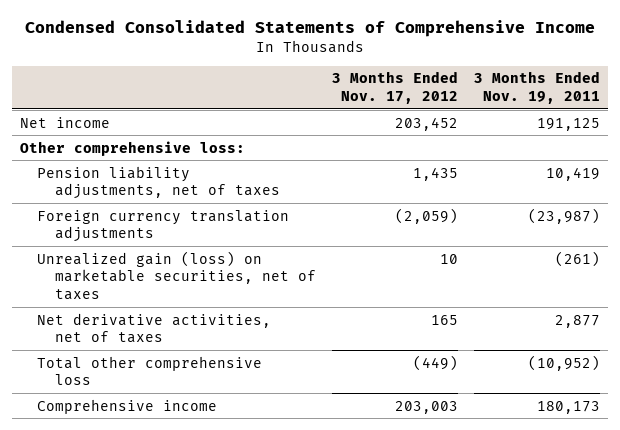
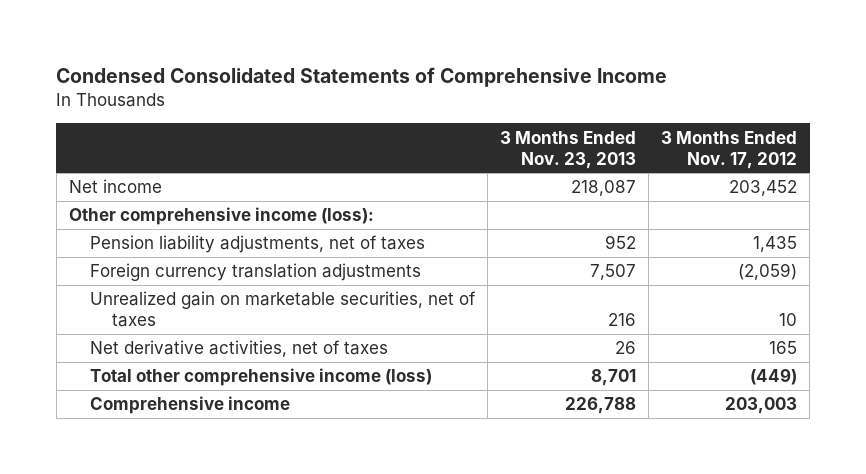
- | 3 Months Ended Nov. 17, 2012 | 3 Months Ended Nov. 19, 2011
+ | 3 Months Ended Nov. 23, 2013 | 3 Months Ended Nov. 17, 2012
- Other comprehensive loss:
+ Other comprehensive income (loss):
- Unrealized gain (loss) on marketable securities, net of taxes | 10 | (261)
+ Unrealized gain on marketable securities, net of taxes | 216 | 10
- Total other comprehensive loss | (449) | (10,952)
+ Total other comprehensive income (loss) | 8,701 | (449)

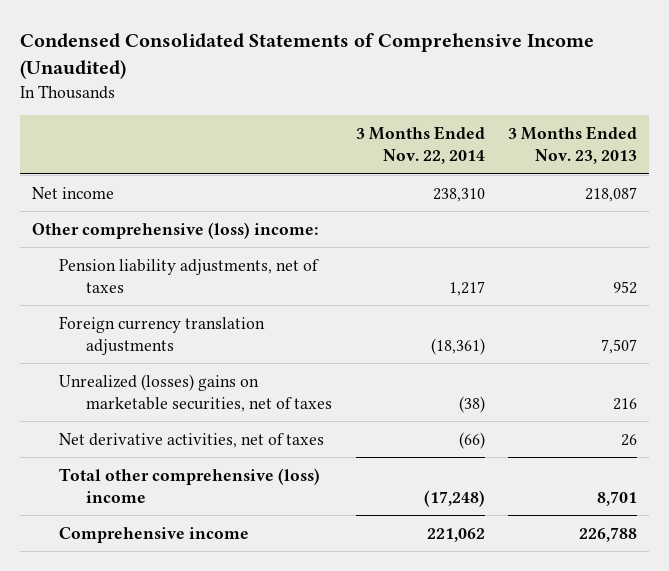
- Condensed Consolidated Statements of Comprehensive Income
+ Condensed Consolidated Statements of Comprehensive Income (Unaudited)
- | 3 Months Ended Nov. 23, 2013 | 3 Months Ended Nov. 17, 2012
+ | 3 Months Ended Nov. 22, 2014 | 3 Months Ended Nov. 23, 2013
- Other comprehensive income (loss):
+ Other comprehensive (loss) income:
- Unrealized gain on marketable securities, net of taxes | 216 | 10
+ Unrealized (losses) gains on marketable securities, net of taxes | (38) | 216
- Total other comprehensive income (loss) | 8,701 | (449)
+ Total other comprehensive (loss) income | (17,248) | 8,701

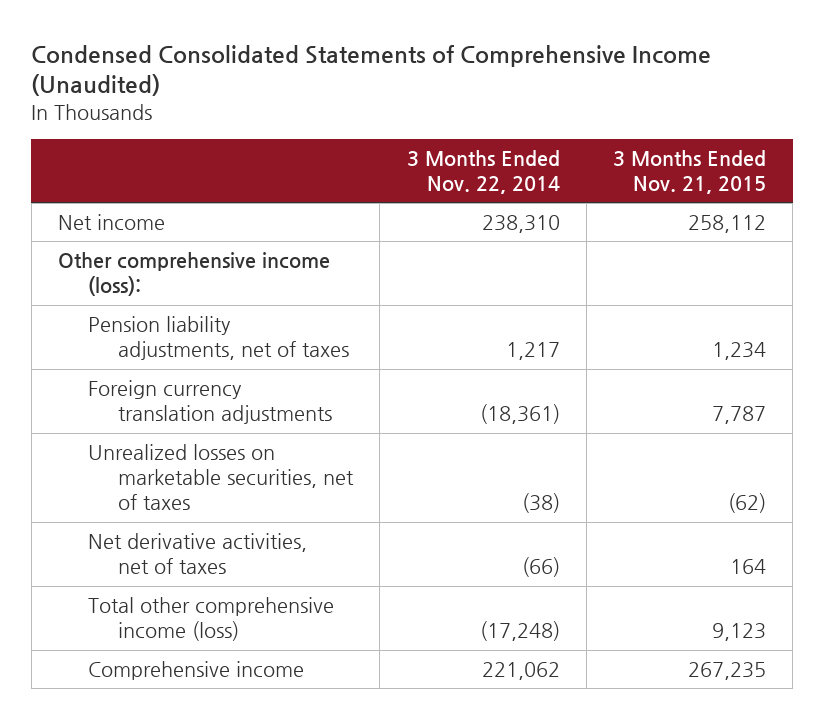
- | 3 Months Ended Nov. 22, 2014 | 3 Months Ended Nov. 23, 2013
+ | 3 Months Ended Nov. 22, 2014 | 3 Months Ended Nov. 21, 2015
- Other comprehensive (loss) income:
+ Other comprehensive income (loss):
- Unrealized (losses) gains on marketable securities, net of taxes | (38) | 216
+ Unrealized losses on marketable securities, net of taxes | (38) | (62)
- Total other comprehensive (loss) income | (17,248) | 8,701
+ Total other comprehensive income (loss) | (17,248) | 9,123

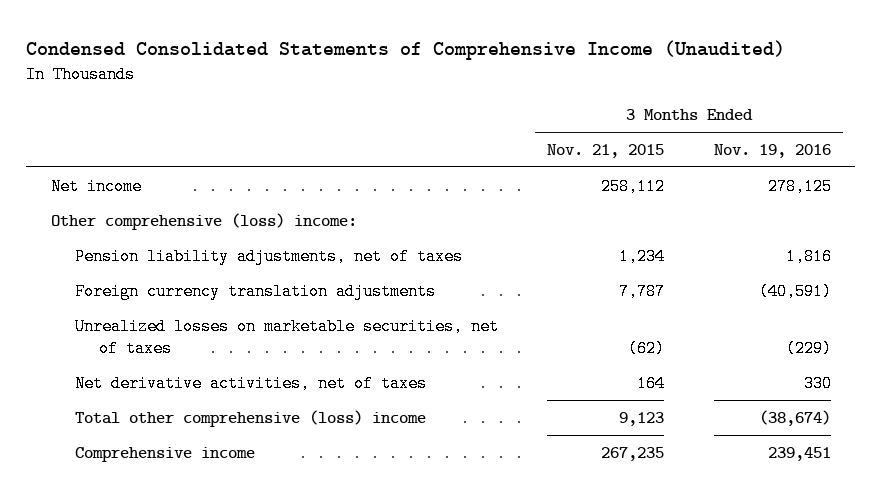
- | 3 Months Ended Nov. 22, 2014 | 3 Months Ended Nov. 21, 2015
+ | 3 Months Ended Nov. 21, 2015 | 3 Months Ended Nov. 19, 2016
- Other comprehensive income (loss):
+ Other comprehensive (loss) income:
- Total other comprehensive income (loss) | (17,248) | 9,123
+ Total other comprehensive (loss) income | 9,123 | (38,674)

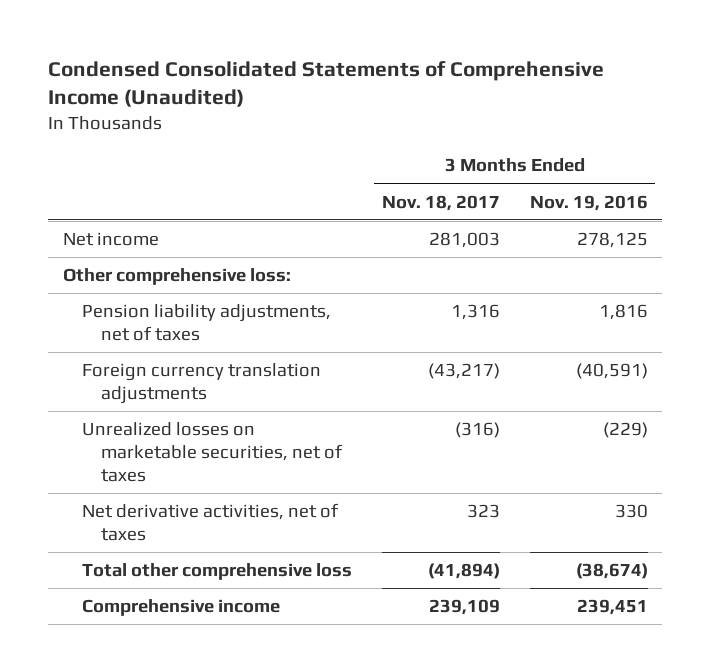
- | 3 Months Ended Nov. 21, 2015 | 3 Months Ended Nov. 19, 2016
+ | 3 Months Ended Nov. 18, 2017 | 3 Months Ended Nov. 19, 2016
- Other comprehensive (loss) income:
+ Other comprehensive loss:
- Total other comprehensive (loss) income | 9,123 | (38,674)
+ Total other comprehensive loss | (41,894) | (38,674)

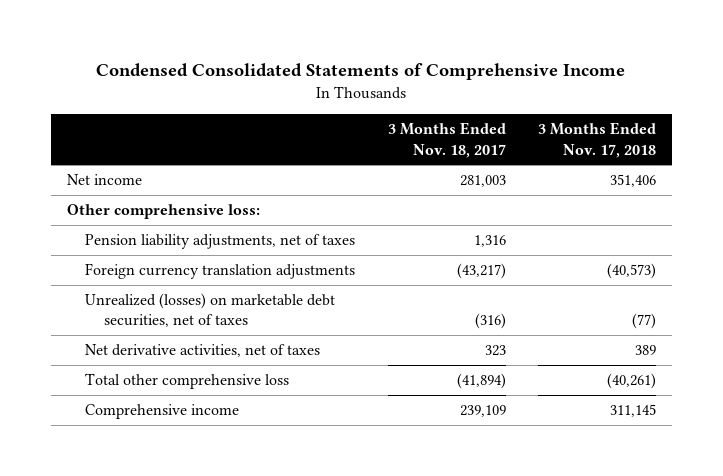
- Condensed Consolidated Statements of Comprehensive Income (Unaudited)
+ Condensed Consolidated Statements of Comprehensive Income
- | 3 Months Ended Nov. 18, 2017 | 3 Months Ended Nov. 19, 2016
+ | 3 Months Ended Nov. 18, 2017 | 3 Months Ended Nov. 17, 2018
- Unrealized losses on marketable securities, net of taxes | (316) | (229)
+ Unrealized (losses) on marketable debt securities, net of taxes | (316) | (77)

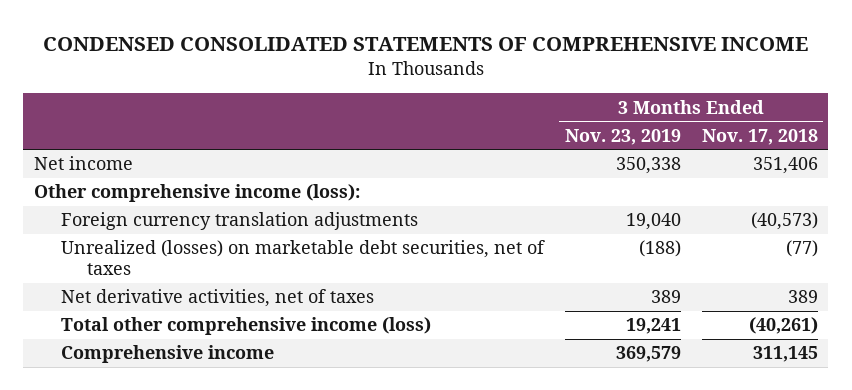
- Condensed Consolidated Statements of Comprehensive Income
+ CONDENSED CONSOLIDATED STATEMENTS OF COMPREHENSIVE INCOME
- | 3 Months Ended Nov. 18, 2017 | 3 Months Ended Nov. 17, 2018
+ | 3 Months Ended Nov. 23, 2019 | 3 Months Ended Nov. 17, 2018
- Other comprehensive loss:
- Pension liability adjustments, net of taxes | 1,316 |
+ Other comprehensive income (loss):
- Total other comprehensive loss | (41,894) | (40,261)
+ Total other comprehensive income (loss) | 19,241 | (40,261)

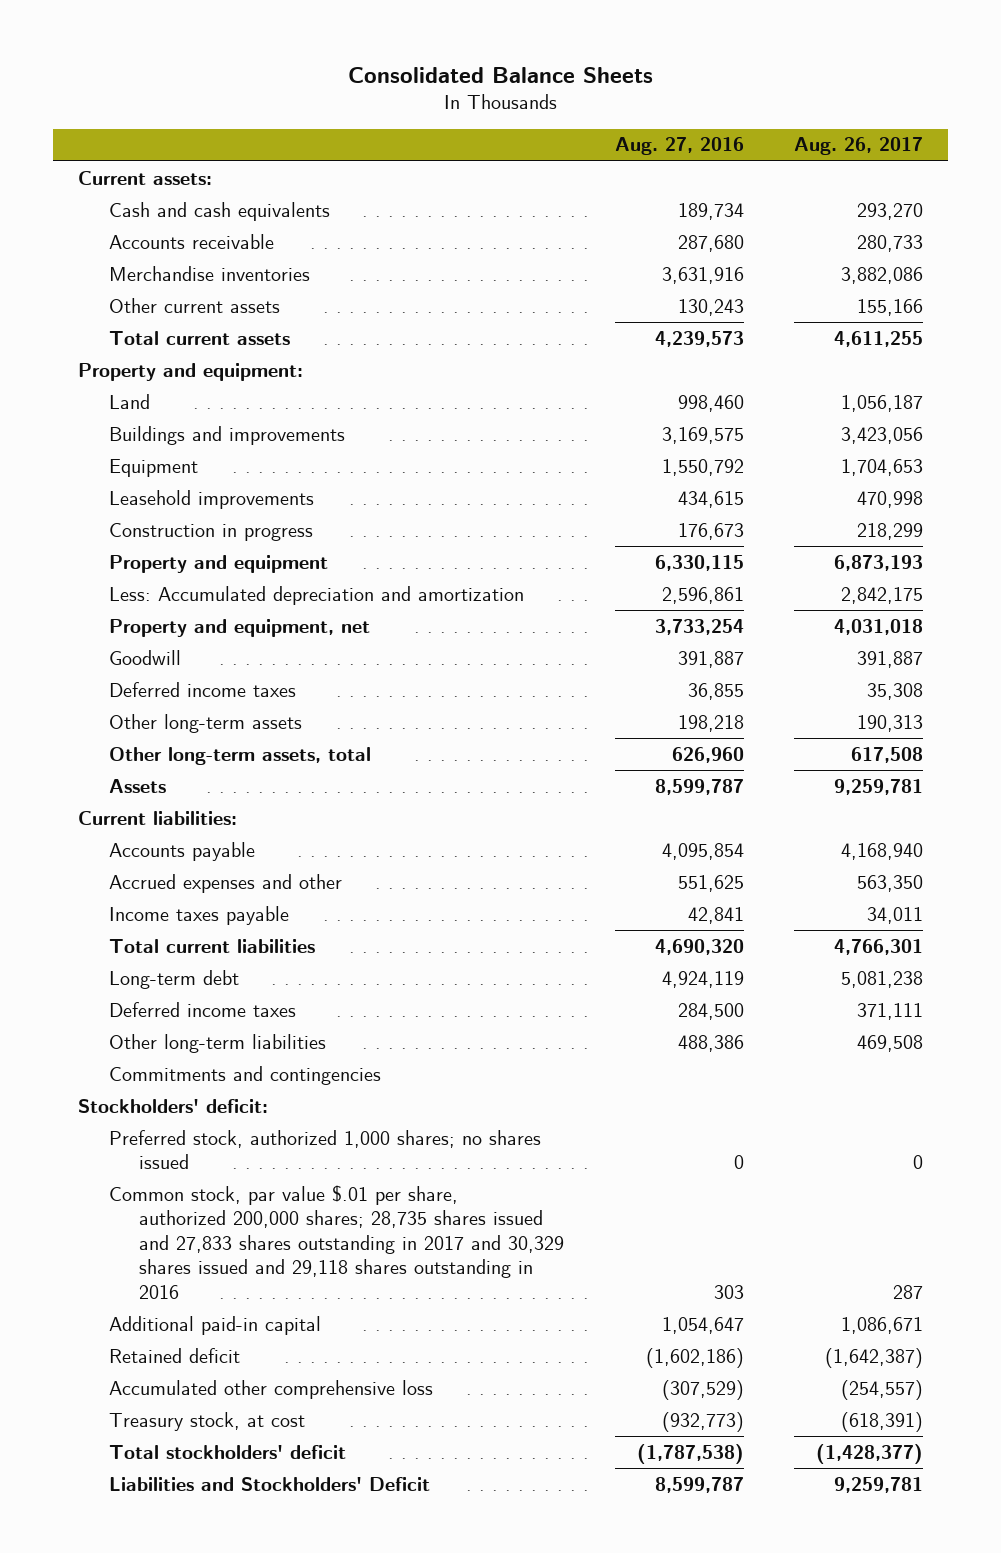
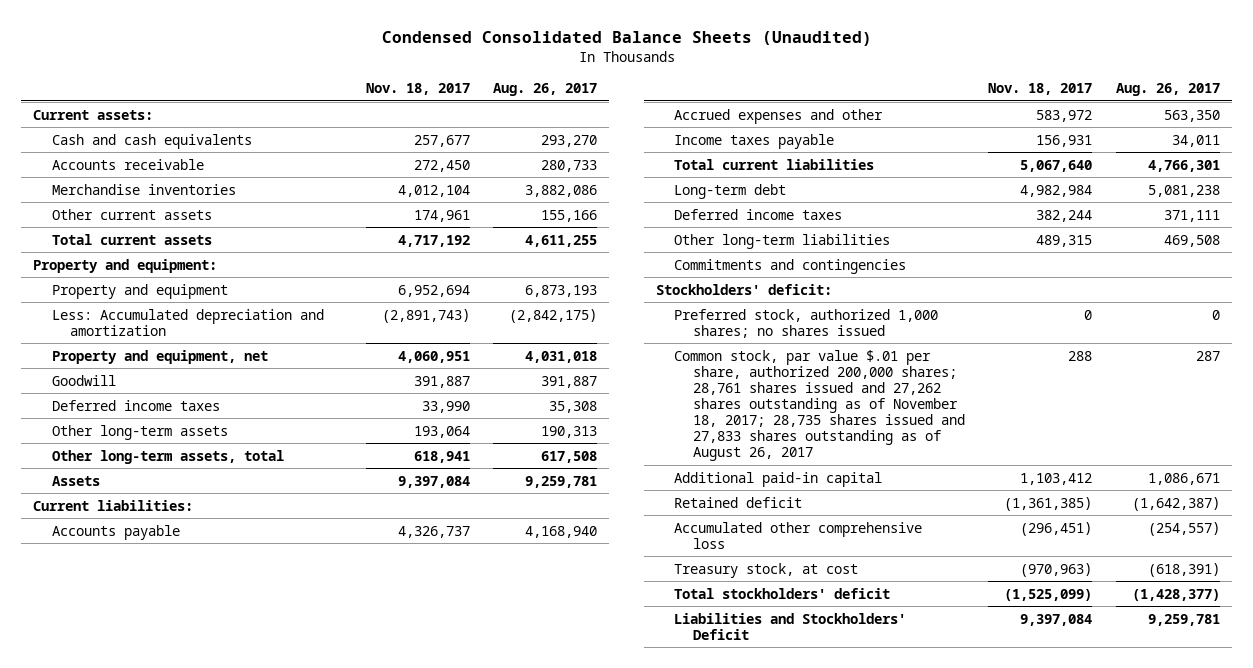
- Consolidated Balance Sheets
+ Condensed Consolidated Balance Sheets (Unaudited)
- | Aug. 27, 2016 | Aug. 26, 2017
+ | Nov. 18, 2017 | Aug. 26, 2017
- Land | 998,460 | 1,056,187
- Buildings and improvements | 3,169,575 | 3,423,056
- Equipment | 1,550,792 | 1,704,653
- Leasehold improvements | 434,615 | 470,998
- Construction in progress | 176,673 | 218,299
- Less: Accumulated depreciation and amortization | 2,596,861 | 2,842,175
+ Less: Accumulated depreciation and amortization | (2,891,743) | (2,842,175)
- Common stock, par value $.01 per share, authorized 200,000 shares; 28,735 shares issued and 27,833 shares outstanding in 2017 and 30,329 shares issued and 29,118 shares outstanding in 2016 | 303 | 287
+ Common stock, par value $.01 per share, authorized 200,000 shares; 28,761 shares issued and 27,262 shares outstanding as of November 18, 2017; 28,735 shares issued and 27,833 shares outstanding as of August 26, 2017 | 288 | 287

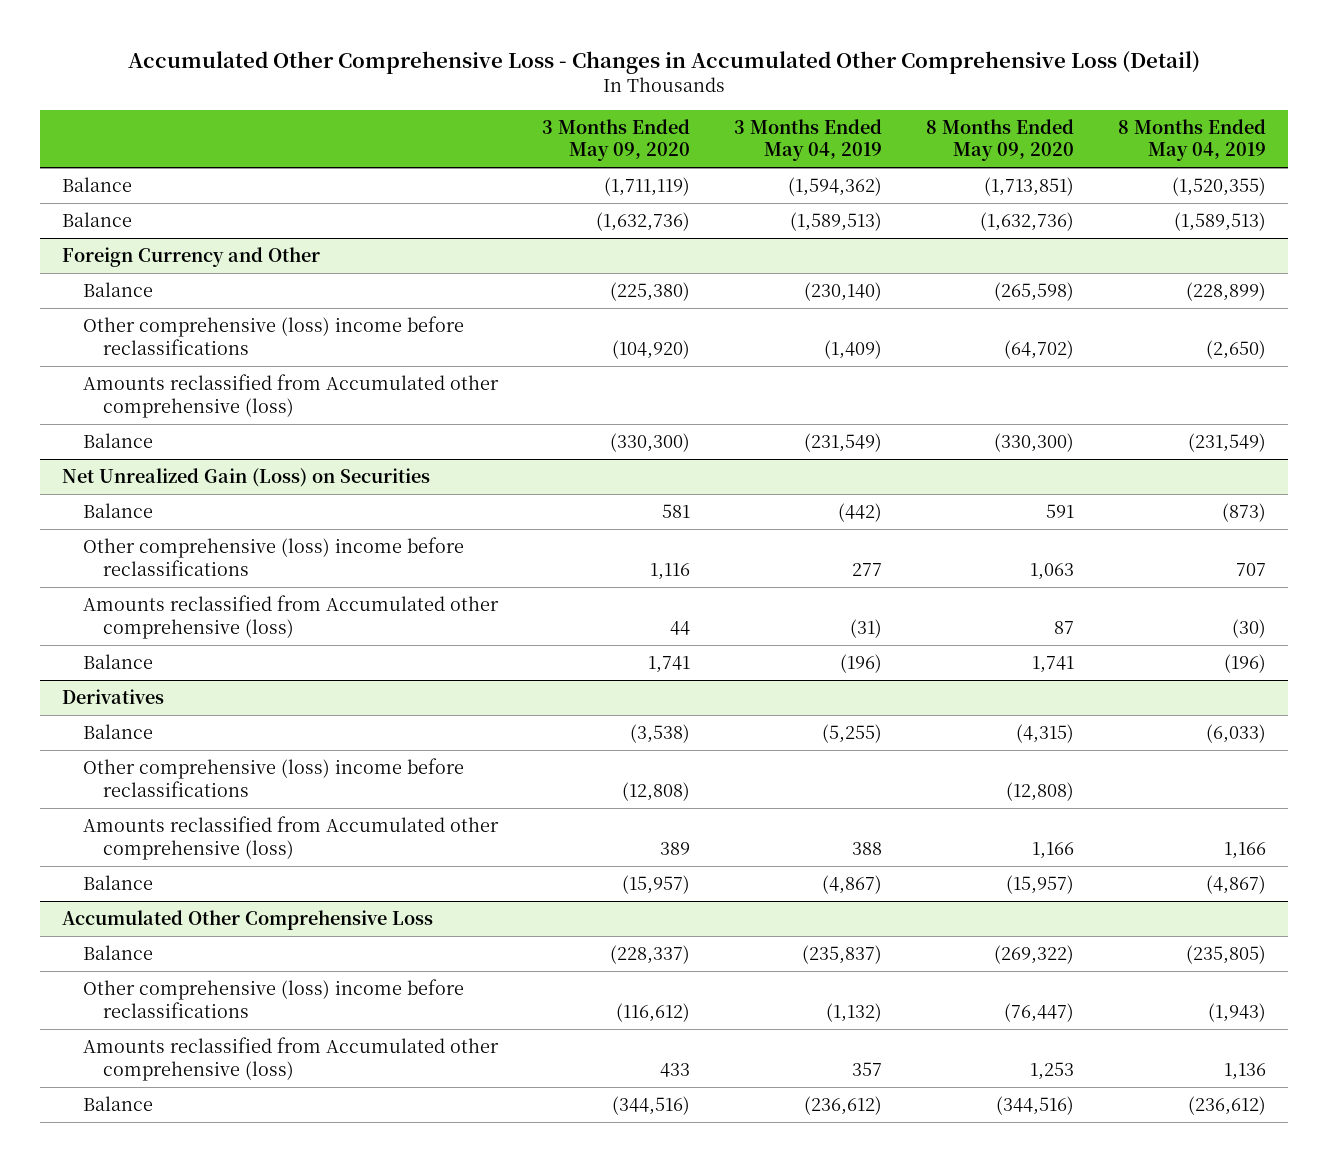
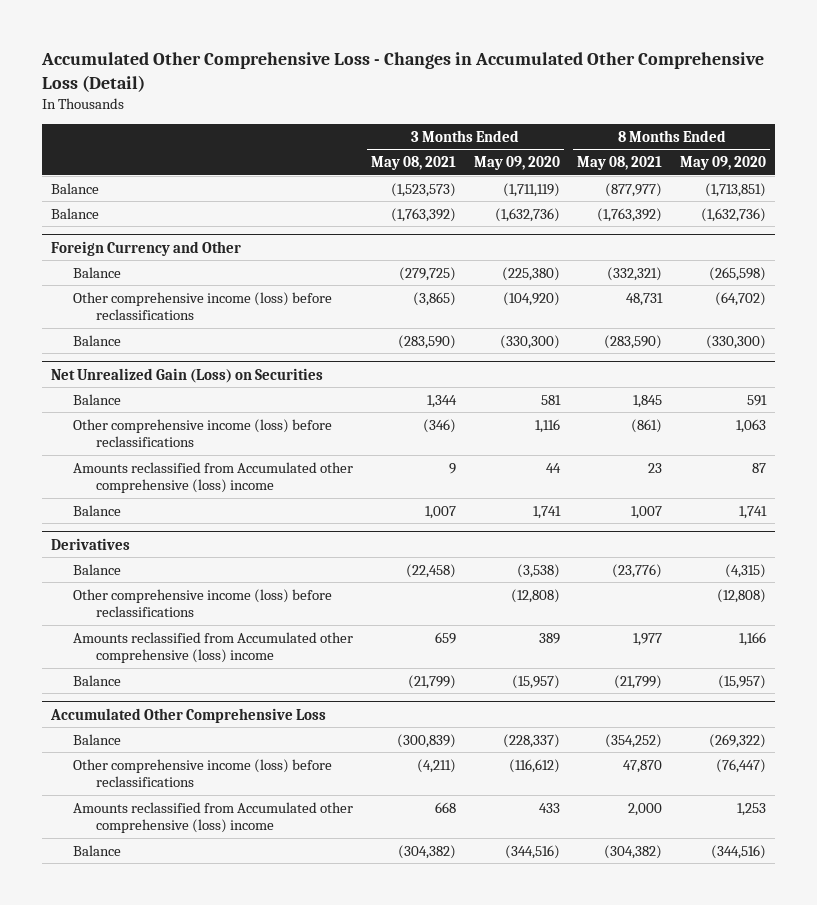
- | 3 Months Ended May 09, 2020 | 3 Months Ended May 04, 2019 | 8 Months Ended May 09, 2020 | 8 Months Ended May 04, 2019
+ | 3 Months Ended May 08, 2021 | 3 Months Ended May 09, 2020 | 8 Months Ended May 08, 2021 | 8 Months Ended May 09, 2020
@ Foreign Currency and Other
- Other comprehensive (loss) income before reclassifications | (104,920) | (1,409) | (64,702) | (2,650)
- Amounts reclassified from Accumulated other comprehensive (loss)
+ Other comprehensive income (loss) before reclassifications | (3,865) | (104,920) | 48,731 | (64,702)
@ Net Unrealized Gain (Loss) on Securities
- Other comprehensive (loss) income before reclassifications | 1,116 | 277 | 1,063 | 707
- Amounts reclassified from Accumulated other comprehensive (loss) | 44 | (31) | 87 | (30)
+ Other comprehensive income (loss) before reclassifications | (346) | 1,116 | (861) | 1,063
+ Amounts reclassified from Accumulated other comprehensive (loss) income | 9 | 44 | 23 | 87
@ Derivatives
- Other comprehensive (loss) income before reclassifications | (12,808) | | (12,808) |
- Amounts reclassified from Accumulated other comprehensive (loss) | 389 | 388 | 1,166 | 1,166
+ Other comprehensive income (loss) before reclassifications | | (12,808) | | (12,808)
+ Amounts reclassified from Accumulated other comprehensive (loss) income | 659 | 389 | 1,977 | 1,166
@ Accumulated Other Comprehensive Loss
- Other comprehensive (loss) income before reclassifications | (116,612) | (1,132) | (76,447) | (1,943)
- Amounts reclassified from Accumulated other comprehensive (loss) | 433 | 357 | 1,253 | 1,136
+ Other comprehensive income (loss) before reclassifications | (4,211) | (116,612) | 47,870 | (76,447)
+ Amounts reclassified from Accumulated other comprehensive (loss) income | 668 | 433 | 2,000 | 1,253

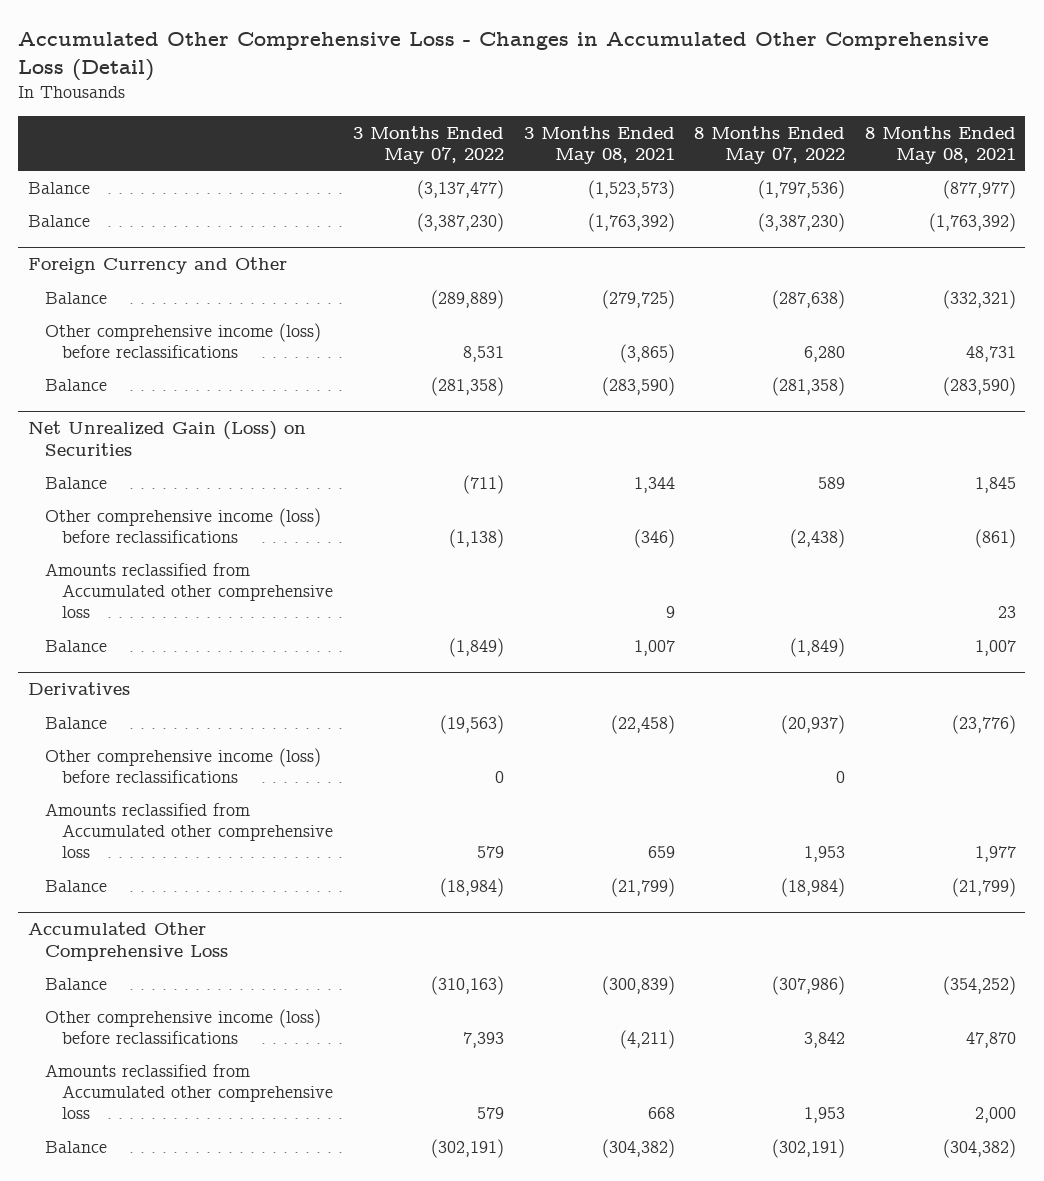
- | 3 Months Ended May 08, 2021 | 3 Months Ended May 09, 2020 | 8 Months Ended May 08, 2021 | 8 Months Ended May 09, 2020
+ | 3 Months Ended May 07, 2022 | 3 Months Ended May 08, 2021 | 8 Months Ended May 07, 2022 | 8 Months Ended May 08, 2021
@ Net Unrealized Gain (Loss) on Securities
- Amounts reclassified from Accumulated other comprehensive (loss) income | 9 | 44 | 23 | 87
+ Amounts reclassified from Accumulated other comprehensive loss | | 9 | | 23
@ Derivatives
- Amounts reclassified from Accumulated other comprehensive (loss) income | 659 | 389 | 1,977 | 1,166
+ Amounts reclassified from Accumulated other comprehensive loss | 579 | 659 | 1,953 | 1,977
@ Accumulated Other Comprehensive Loss
- Amounts reclassified from Accumulated other comprehensive (loss) income | 668 | 433 | 2,000 | 1,253
+ Amounts reclassified from Accumulated other comprehensive loss | 579 | 668 | 1,953 | 2,000

